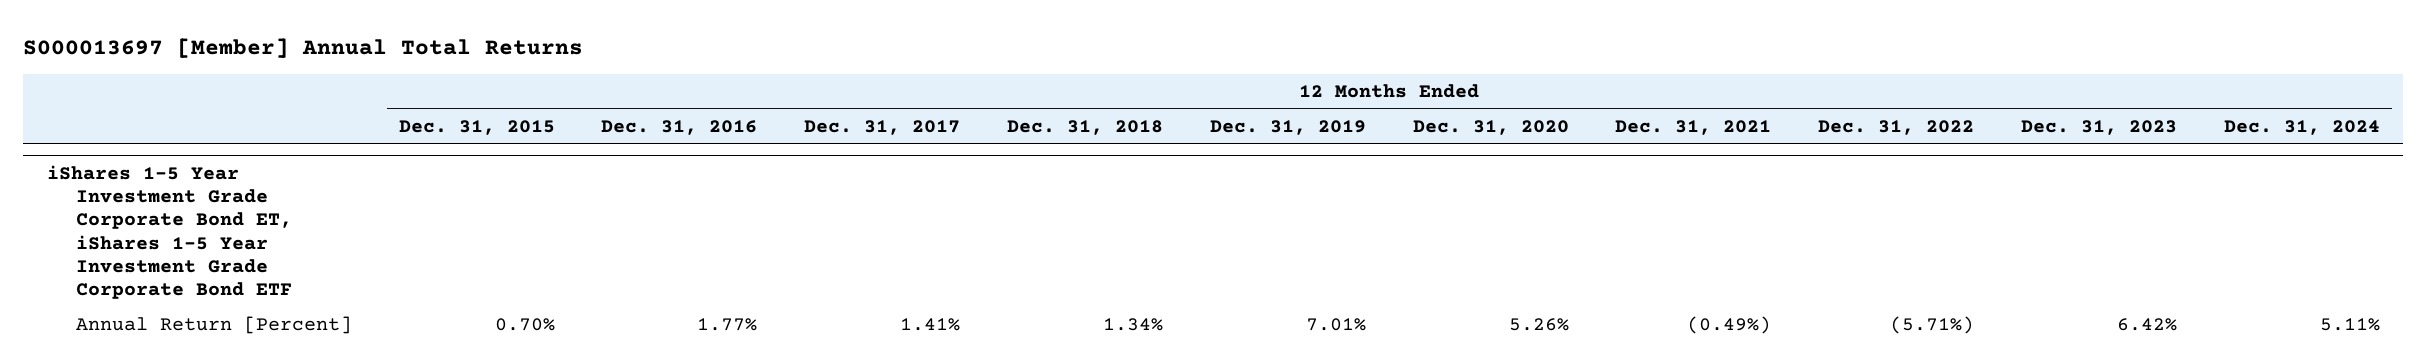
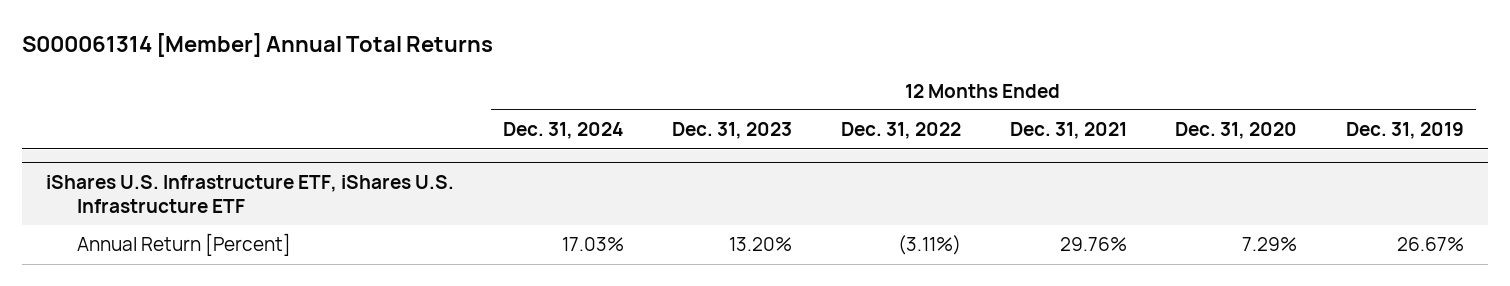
- S000013697 [Member] Annual Total Returns
+ S000061314 [Member] Annual Total Returns
- | 12 Months Ended Dec. 31, 2015 | 12 Months Ended Dec. 31, 2016 | 12 Months Ended Dec. 31, 2017 | 12 Months Ended Dec. 31, 2018 | 12 Months Ended Dec. 31, 2019 | 12 Months Ended Dec. 31, 2020 | 12 Months Ended Dec. 31, 2021 | 12 Months Ended Dec. 31, 2022 | 12 Months Ended Dec. 31, 2023 | 12 Months Ended Dec. 31, 2024
+ | 12 Months Ended Dec. 31, 2024 | 12 Months Ended Dec. 31, 2023 | 12 Months Ended Dec. 31, 2022 | 12 Months Ended Dec. 31, 2021 | 12 Months Ended Dec. 31, 2020 | 12 Months Ended Dec. 31, 2019
- iShares 1-5 Year Investment Grade Corporate Bond ET, iShares 1-5 Year Investment Grade Corporate Bond ETF
- Annual Return [Percent] | 0.70% | 1.77% | 1.41% | 1.34% | 7.01% | 5.26% | (0.49%) | (5.71%) | 6.42% | 5.11%
+ iShares U.S. Infrastructure ETF, iShares U.S. Infrastructure ETF
+ Annual Return [Percent] | 17.03% | 13.20% | (3.11%) | 29.76% | 7.29% | 26.67%

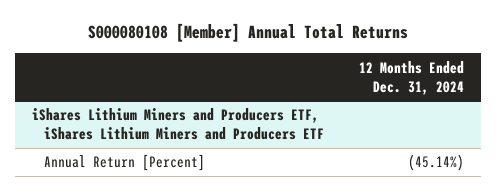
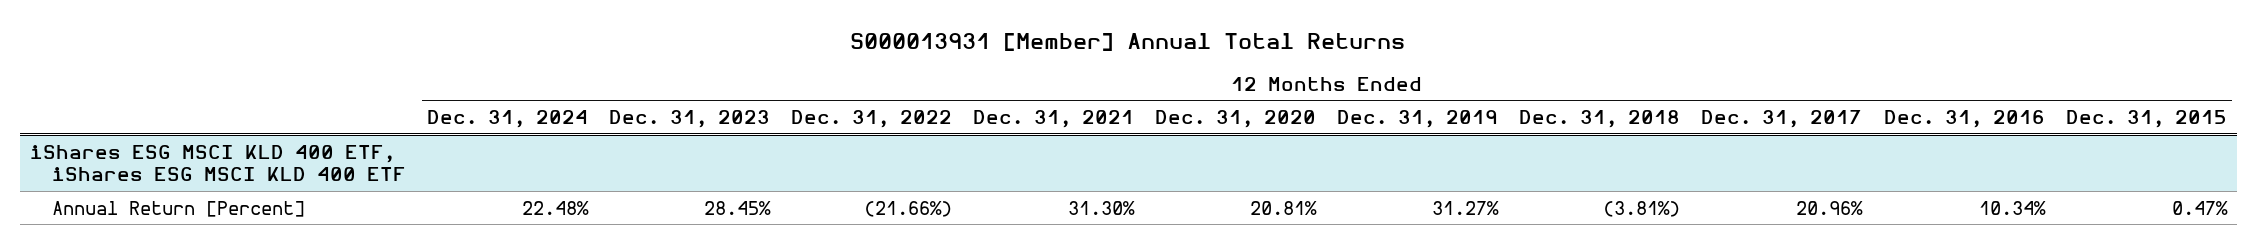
- S000080108 [Member] Annual Total Returns
+ S000013931 [Member] Annual Total Returns
- | 12 Months Ended Dec. 31, 2024
+ | 12 Months Ended Dec. 31, 2024 | 12 Months Ended Dec. 31, 2023 | 12 Months Ended Dec. 31, 2022 | 12 Months Ended Dec. 31, 2021 | 12 Months Ended Dec. 31, 2020 | 12 Months Ended Dec. 31, 2019 | 12 Months Ended Dec. 31, 2018 | 12 Months Ended Dec. 31, 2017 | 12 Months Ended Dec. 31, 2016 | 12 Months Ended Dec. 31, 2015
- iShares Lithium Miners and Producers ETF, iShares Lithium Miners and Producers ETF
- Annual Return [Percent] | (45.14%)
+ iShares ESG MSCI KLD 400 ETF, iShares ESG MSCI KLD 400 ETF
+ Annual Return [Percent] | 22.48% | 28.45% | (21.66%) | 31.30% | 20.81% | 31.27% | (3.81%) | 20.96% | 10.34% | 0.47%

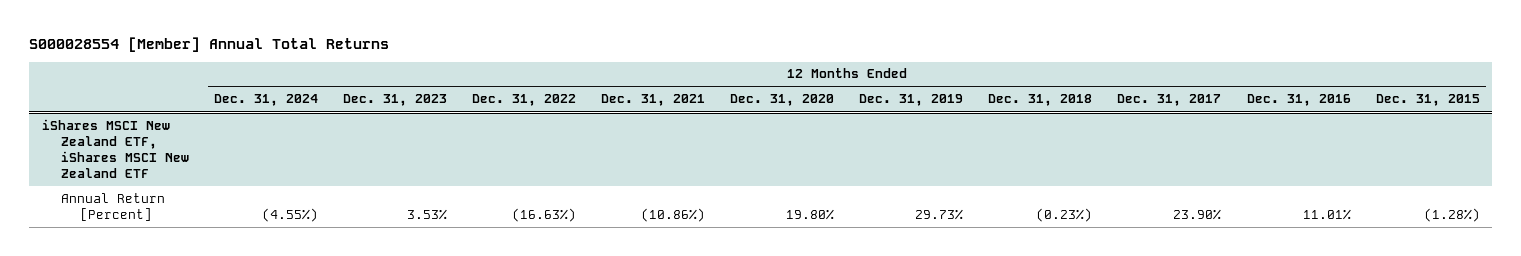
- S000013931 [Member] Annual Total Returns
+ S000028554 [Member] Annual Total Returns
- iShares ESG MSCI KLD 400 ETF, iShares ESG MSCI KLD 400 ETF
- Annual Return [Percent] | 22.48% | 28.45% | (21.66%) | 31.30% | 20.81% | 31.27% | (3.81%) | 20.96% | 10.34% | 0.47%
+ iShares MSCI New Zealand ETF, iShares MSCI New Zealand ETF
+ Annual Return [Percent] | (4.55%) | 3.53% | (16.63%) | (10.86%) | 19.80% | 29.73% | (0.23%) | 23.90% | 11.01% | (1.28%)

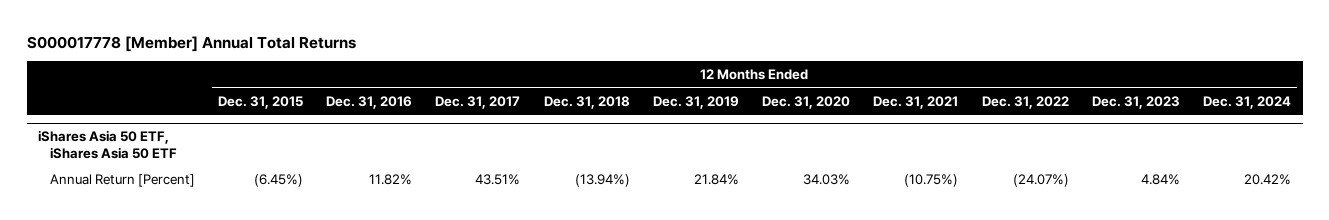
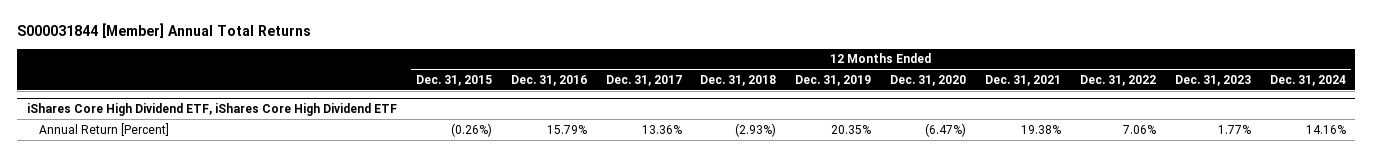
- S000017778 [Member] Annual Total Returns
+ S000031844 [Member] Annual Total Returns
- iShares Asia 50 ETF, iShares Asia 50 ETF
- Annual Return [Percent] | (6.45%) | 11.82% | 43.51% | (13.94%) | 21.84% | 34.03% | (10.75%) | (24.07%) | 4.84% | 20.42%
+ iShares Core High Dividend ETF, iShares Core High Dividend ETF
+ Annual Return [Percent] | (0.26%) | 15.79% | 13.36% | (2.93%) | 20.35% | (6.47%) | 19.38% | 7.06% | 1.77% | 14.16%

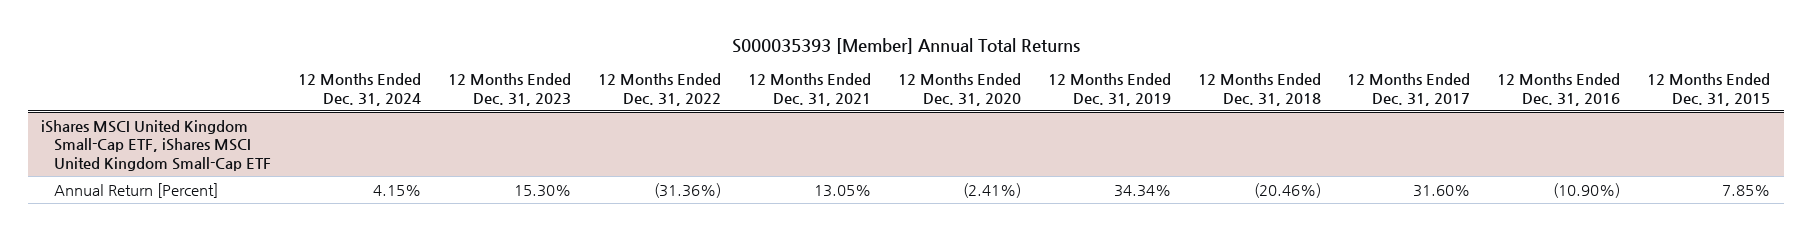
- S000031844 [Member] Annual Total Returns
+ S000035393 [Member] Annual Total Returns
- | 12 Months Ended Dec. 31, 2015 | 12 Months Ended Dec. 31, 2016 | 12 Months Ended Dec. 31, 2017 | 12 Months Ended Dec. 31, 2018 | 12 Months Ended Dec. 31, 2019 | 12 Months Ended Dec. 31, 2020 | 12 Months Ended Dec. 31, 2021 | 12 Months Ended Dec. 31, 2022 | 12 Months Ended Dec. 31, 2023 | 12 Months Ended Dec. 31, 2024
+ | 12 Months Ended Dec. 31, 2024 | 12 Months Ended Dec. 31, 2023 | 12 Months Ended Dec. 31, 2022 | 12 Months Ended Dec. 31, 2021 | 12 Months Ended Dec. 31, 2020 | 12 Months Ended Dec. 31, 2019 | 12 Months Ended Dec. 31, 2018 | 12 Months Ended Dec. 31, 2017 | 12 Months Ended Dec. 31, 2016 | 12 Months Ended Dec. 31, 2015
- iShares Core High Dividend ETF, iShares Core High Dividend ETF
- Annual Return [Percent] | (0.26%) | 15.79% | 13.36% | (2.93%) | 20.35% | (6.47%) | 19.38% | 7.06% | 1.77% | 14.16%
+ iShares MSCI United Kingdom Small-Cap ETF, iShares MSCI United Kingdom Small-Cap ETF
+ Annual Return [Percent] | 4.15% | 15.30% | (31.36%) | 13.05% | (2.41%) | 34.34% | (20.46%) | 31.60% | (10.90%) | 7.85%

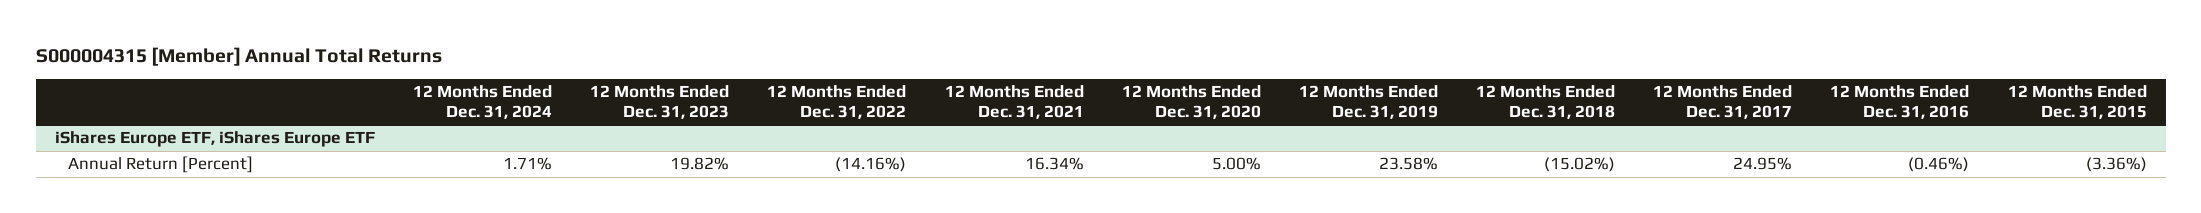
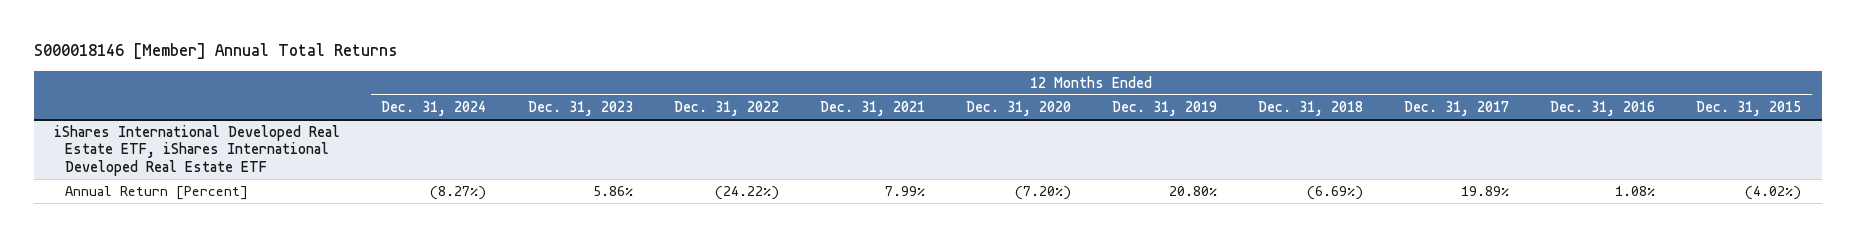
- S000004315 [Member] Annual Total Returns
+ S000018146 [Member] Annual Total Returns
- iShares Europe ETF, iShares Europe ETF
- Annual Return [Percent] | 1.71% | 19.82% | (14.16%) | 16.34% | 5.00% | 23.58% | (15.02%) | 24.95% | (0.46%) | (3.36%)
+ iShares International Developed Real Estate ETF, iShares International Developed Real Estate ETF
+ Annual Return [Percent] | (8.27%) | 5.86% | (24.22%) | 7.99% | (7.20%) | 20.80% | (6.69%) | 19.89% | 1.08% | (4.02%)

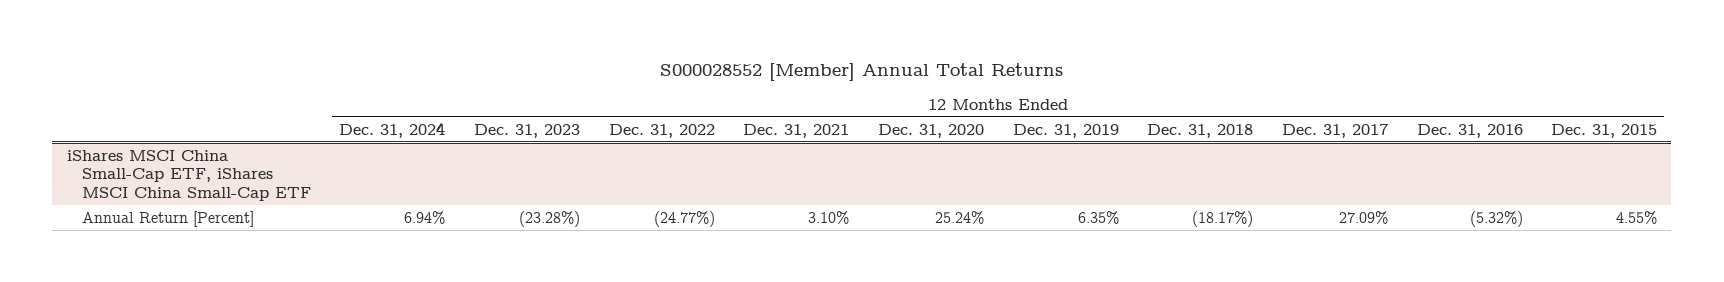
- S000018146 [Member] Annual Total Returns
+ S000028552 [Member] Annual Total Returns
- iShares International Developed Real Estate ETF, iShares International Developed Real Estate ETF
- Annual Return [Percent] | (8.27%) | 5.86% | (24.22%) | 7.99% | (7.20%) | 20.80% | (6.69%) | 19.89% | 1.08% | (4.02%)
+ iShares MSCI China Small-Cap ETF, iShares MSCI China Small-Cap ETF
+ Annual Return [Percent] | 6.94% | (23.28%) | (24.77%) | 3.10% | 25.24% | 6.35% | (18.17%) | 27.09% | (5.32%) | 4.55%

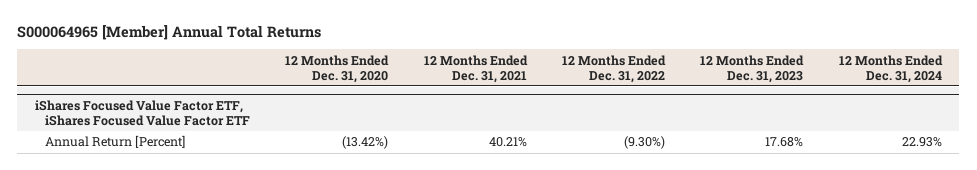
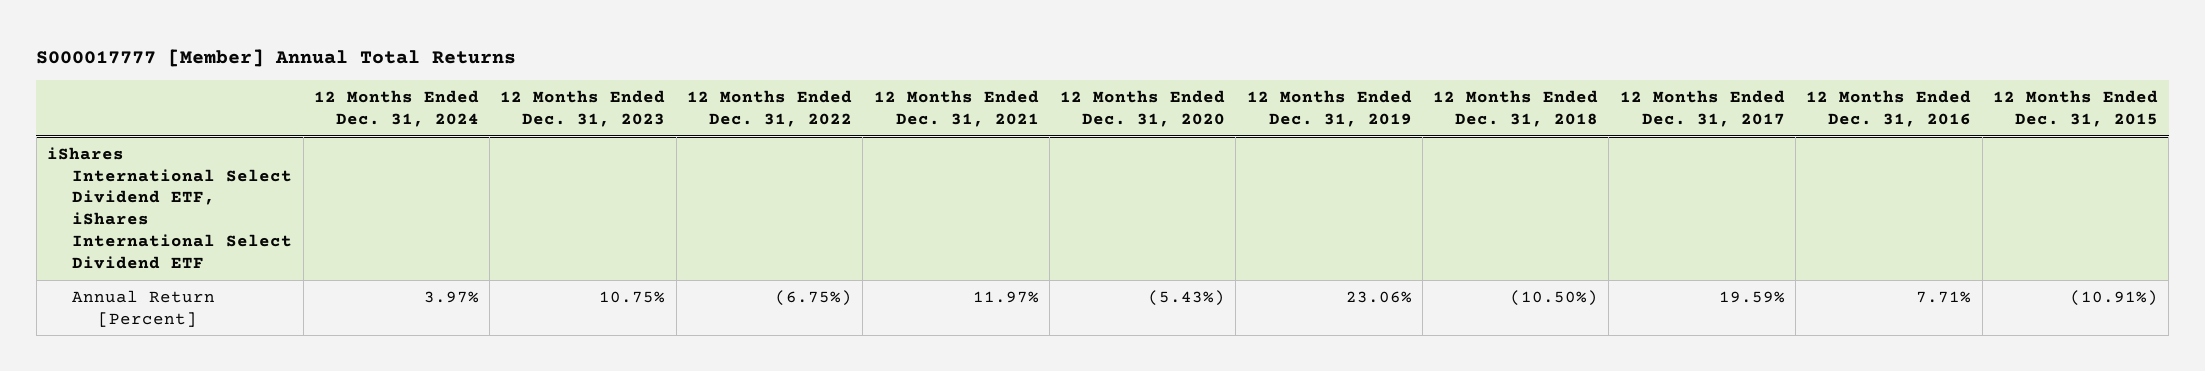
- S000064965 [Member] Annual Total Returns
+ S000017777 [Member] Annual Total Returns
- | 12 Months Ended Dec. 31, 2020 | 12 Months Ended Dec. 31, 2021 | 12 Months Ended Dec. 31, 2022 | 12 Months Ended Dec. 31, 2023 | 12 Months Ended Dec. 31, 2024
+ | 12 Months Ended Dec. 31, 2024 | 12 Months Ended Dec. 31, 2023 | 12 Months Ended Dec. 31, 2022 | 12 Months Ended Dec. 31, 2021 | 12 Months Ended Dec. 31, 2020 | 12 Months Ended Dec. 31, 2019 | 12 Months Ended Dec. 31, 2018 | 12 Months Ended Dec. 31, 2017 | 12 Months Ended Dec. 31, 2016 | 12 Months Ended Dec. 31, 2015
- iShares Focused Value Factor ETF, iShares Focused Value Factor ETF
- Annual Return [Percent] | (13.42%) | 40.21% | (9.30%) | 17.68% | 22.93%
+ iShares International Select Dividend ETF, iShares International Select Dividend ETF
+ Annual Return [Percent] | 3.97% | 10.75% | (6.75%) | 11.97% | (5.43%) | 23.06% | (10.50%) | 19.59% | 7.71% | (10.91%)

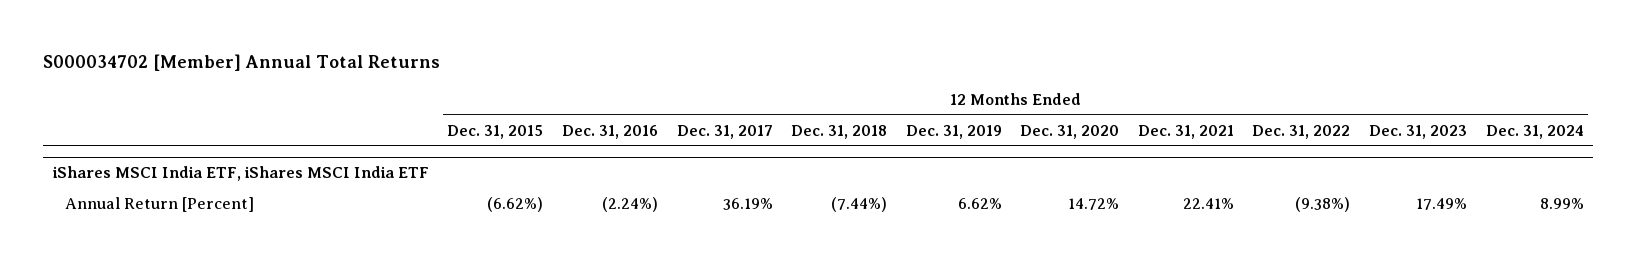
- S000017777 [Member] Annual Total Returns
+ S000034702 [Member] Annual Total Returns
- | 12 Months Ended Dec. 31, 2024 | 12 Months Ended Dec. 31, 2023 | 12 Months Ended Dec. 31, 2022 | 12 Months Ended Dec. 31, 2021 | 12 Months Ended Dec. 31, 2020 | 12 Months Ended Dec. 31, 2019 | 12 Months Ended Dec. 31, 2018 | 12 Months Ended Dec. 31, 2017 | 12 Months Ended Dec. 31, 2016 | 12 Months Ended Dec. 31, 2015
+ | 12 Months Ended Dec. 31, 2015 | 12 Months Ended Dec. 31, 2016 | 12 Months Ended Dec. 31, 2017 | 12 Months Ended Dec. 31, 2018 | 12 Months Ended Dec. 31, 2019 | 12 Months Ended Dec. 31, 2020 | 12 Months Ended Dec. 31, 2021 | 12 Months Ended Dec. 31, 2022 | 12 Months Ended Dec. 31, 2023 | 12 Months Ended Dec. 31, 2024
- iShares International Select Dividend ETF, iShares International Select Dividend ETF
- Annual Return [Percent] | 3.97% | 10.75% | (6.75%) | 11.97% | (5.43%) | 23.06% | (10.50%) | 19.59% | 7.71% | (10.91%)
+ iShares MSCI India ETF, iShares MSCI India ETF
+ Annual Return [Percent] | (6.62%) | (2.24%) | 36.19% | (7.44%) | 6.62% | 14.72% | 22.41% | (9.38%) | 17.49% | 8.99%

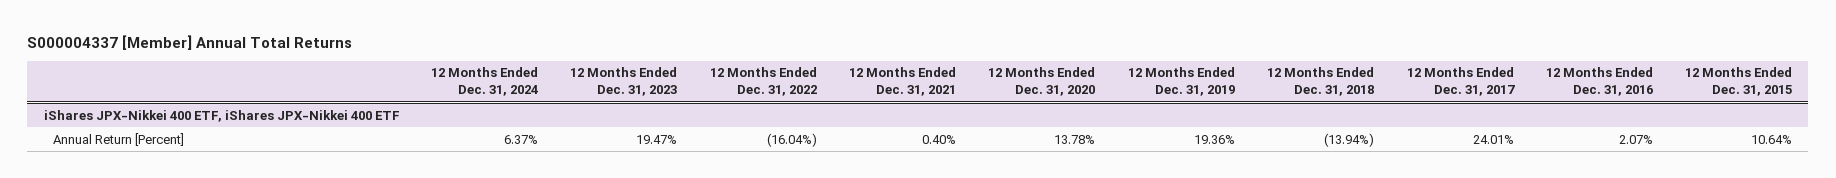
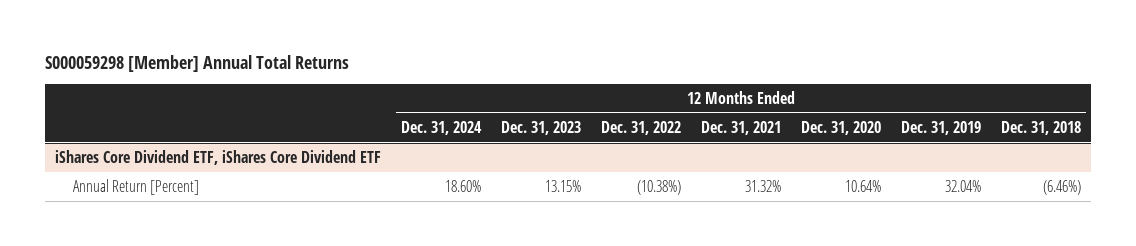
- S000004337 [Member] Annual Total Returns
+ S000059298 [Member] Annual Total Returns
- | 12 Months Ended Dec. 31, 2024 | 12 Months Ended Dec. 31, 2023 | 12 Months Ended Dec. 31, 2022 | 12 Months Ended Dec. 31, 2021 | 12 Months Ended Dec. 31, 2020 | 12 Months Ended Dec. 31, 2019 | 12 Months Ended Dec. 31, 2018 | 12 Months Ended Dec. 31, 2017 | 12 Months Ended Dec. 31, 2016 | 12 Months Ended Dec. 31, 2015
+ | 12 Months Ended Dec. 31, 2024 | 12 Months Ended Dec. 31, 2023 | 12 Months Ended Dec. 31, 2022 | 12 Months Ended Dec. 31, 2021 | 12 Months Ended Dec. 31, 2020 | 12 Months Ended Dec. 31, 2019 | 12 Months Ended Dec. 31, 2018
- iShares JPX-Nikkei 400 ETF, iShares JPX-Nikkei 400 ETF
- Annual Return [Percent] | 6.37% | 19.47% | (16.04%) | 0.40% | 13.78% | 19.36% | (13.94%) | 24.01% | 2.07% | 10.64%
+ iShares Core Dividend ETF, iShares Core Dividend ETF
+ Annual Return [Percent] | 18.60% | 13.15% | (10.38%) | 31.32% | 10.64% | 32.04% | (6.46%)

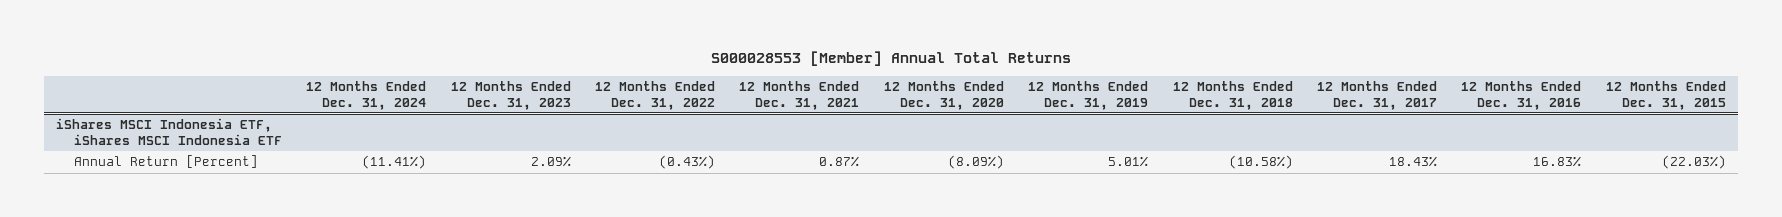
- S000059298 [Member] Annual Total Returns
+ S000028553 [Member] Annual Total Returns
- | 12 Months Ended Dec. 31, 2024 | 12 Months Ended Dec. 31, 2023 | 12 Months Ended Dec. 31, 2022 | 12 Months Ended Dec. 31, 2021 | 12 Months Ended Dec. 31, 2020 | 12 Months Ended Dec. 31, 2019 | 12 Months Ended Dec. 31, 2018
+ | 12 Months Ended Dec. 31, 2024 | 12 Months Ended Dec. 31, 2023 | 12 Months Ended Dec. 31, 2022 | 12 Months Ended Dec. 31, 2021 | 12 Months Ended Dec. 31, 2020 | 12 Months Ended Dec. 31, 2019 | 12 Months Ended Dec. 31, 2018 | 12 Months Ended Dec. 31, 2017 | 12 Months Ended Dec. 31, 2016 | 12 Months Ended Dec. 31, 2015
- iShares Core Dividend ETF, iShares Core Dividend ETF
- Annual Return [Percent] | 18.60% | 13.15% | (10.38%) | 31.32% | 10.64% | 32.04% | (6.46%)
+ iShares MSCI Indonesia ETF, iShares MSCI Indonesia ETF
+ Annual Return [Percent] | (11.41%) | 2.09% | (0.43%) | 0.87% | (8.09%) | 5.01% | (10.58%) | 18.43% | 16.83% | (22.03%)

